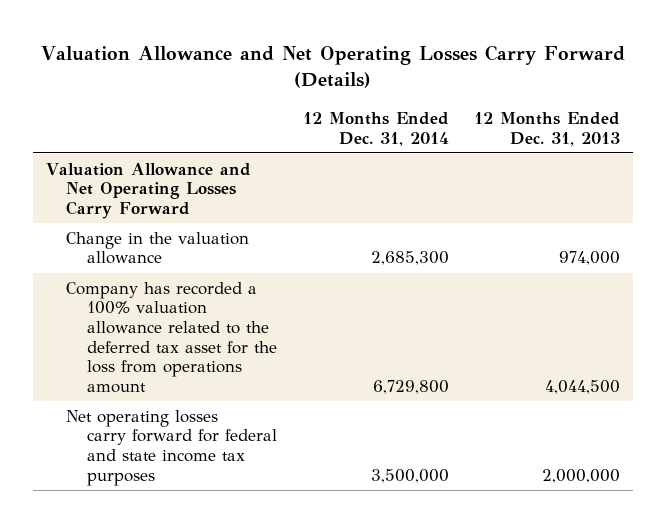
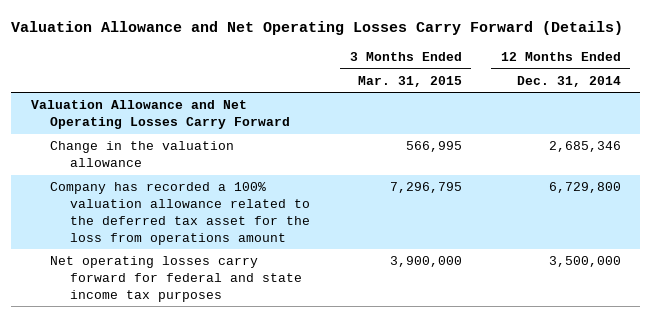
- | 12 Months Ended Dec. 31, 2014 | 12 Months Ended Dec. 31, 2013
+ | 3 Months Ended Mar. 31, 2015 | 12 Months Ended Dec. 31, 2014
- Change in the valuation allowance | 2,685,300 | 974,000
+ Change in the valuation allowance | 566,995 | 2,685,346

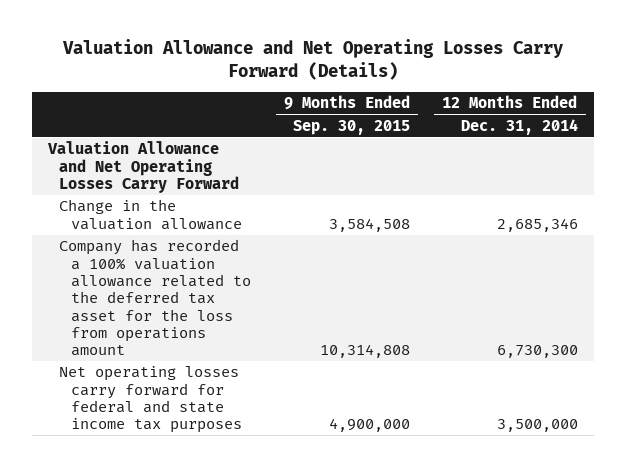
- | 3 Months Ended Mar. 31, 2015 | 12 Months Ended Dec. 31, 2014
+ | 9 Months Ended Sep. 30, 2015 | 12 Months Ended Dec. 31, 2014
- Company has recorded a 100% valuation allowance related to the deferred tax asset for the loss from operations amount | 7,296,795 | 6,729,800
+ Company has recorded a 100% valuation allowance related to the deferred tax asset for the loss from operations amount | 10,314,808 | 6,730,300

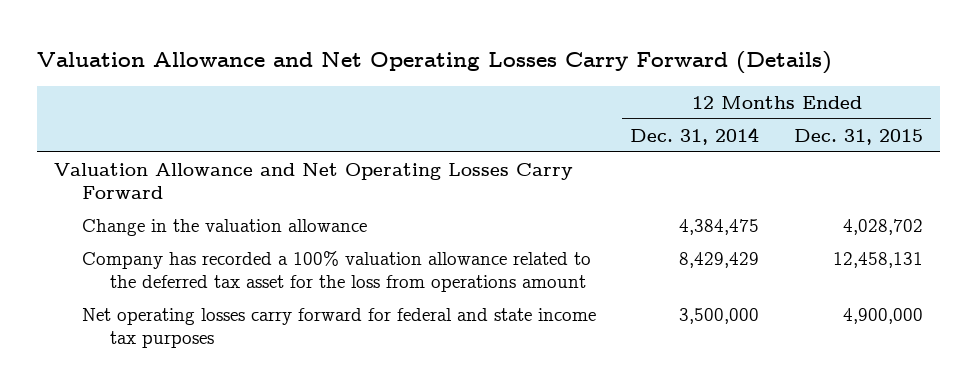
- | 9 Months Ended Sep. 30, 2015 | 12 Months Ended Dec. 31, 2014
+ | 12 Months Ended Dec. 31, 2014 | 12 Months Ended Dec. 31, 2015
- Change in the valuation allowance | 3,584,508 | 2,685,346
- Company has recorded a 100% valuation allowance related to the deferred tax asset for the loss from operations amount | 10,314,808 | 6,730,300
+ Change in the valuation allowance | 4,384,475 | 4,028,702
+ Company has recorded a 100% valuation allowance related to the deferred tax asset for the loss from operations amount | 8,429,429 | 12,458,131

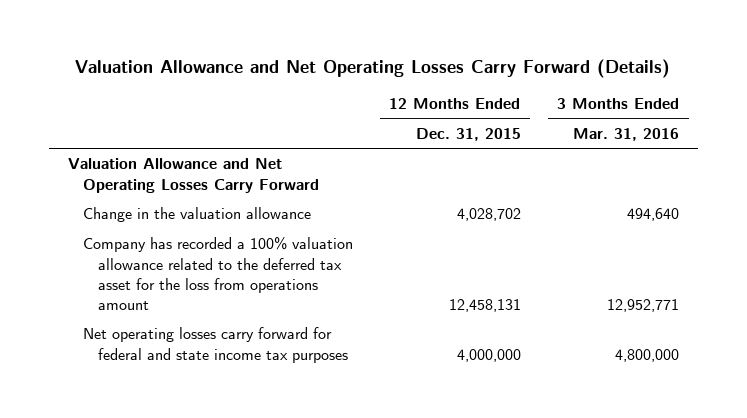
- | 12 Months Ended Dec. 31, 2014 | 12 Months Ended Dec. 31, 2015
+ | 12 Months Ended Dec. 31, 2015 | 3 Months Ended Mar. 31, 2016
- Net operating losses carry forward for federal and state income tax purposes | 3,500,000 | 4,900,000
+ Net operating losses carry forward for federal and state income tax purposes | 4,000,000 | 4,800,000

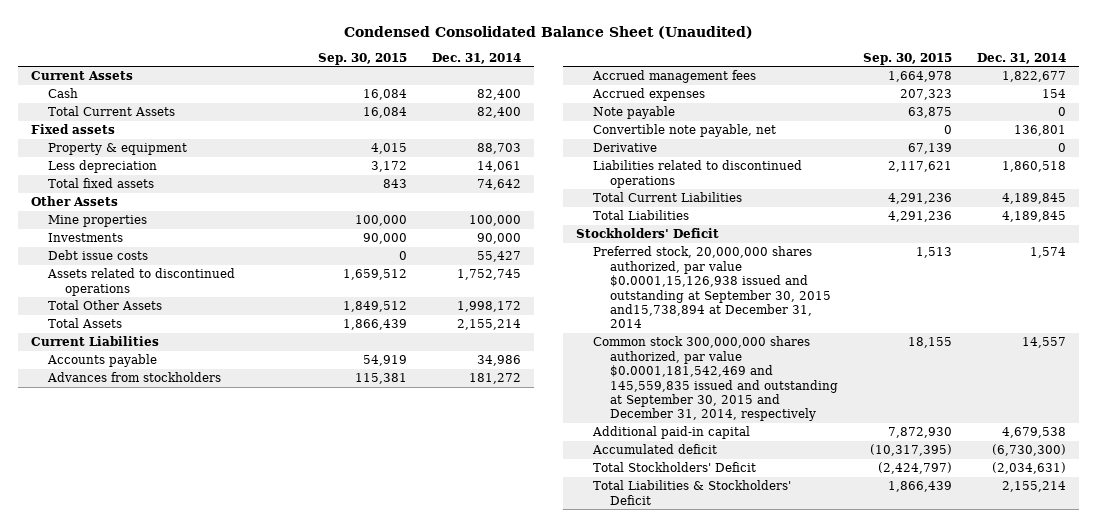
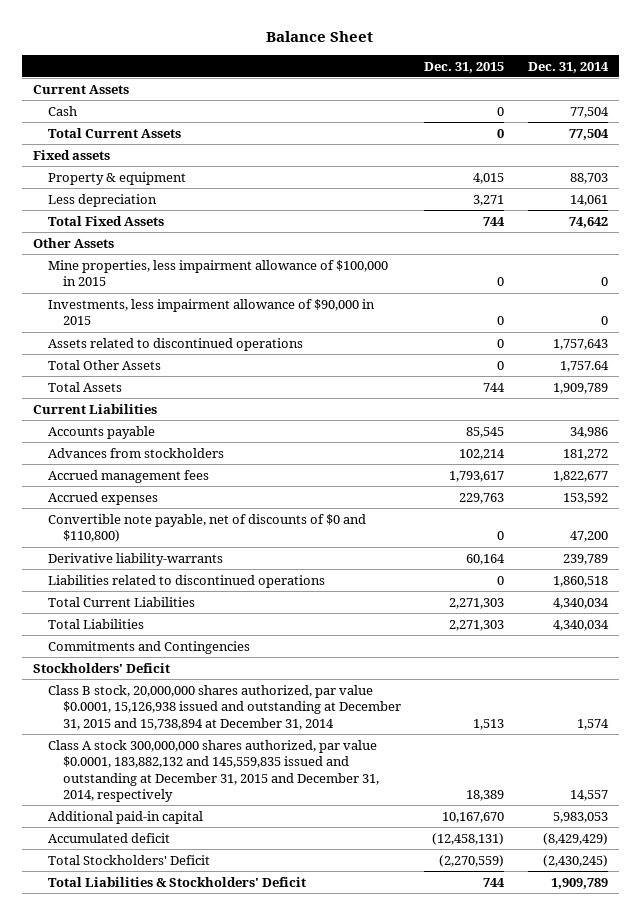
- Condensed Consolidated Balance Sheet (Unaudited)
+ Balance Sheet
- | Sep. 30, 2015 | Dec. 31, 2014
+ | Dec. 31, 2015 | Dec. 31, 2014
- Cash | 16,084 | 82,400
- Total Current Assets | 16,084 | 82,400
+ Cash | 0 | 77,504
+ Total Current Assets | 0 | 77,504
- Total fixed assets | 843 | 74,642
+ Total Fixed Assets | 744 | 74,642
- Mine properties | 100,000 | 100,000
- Investments | 90,000 | 90,000
- Debt issue costs | 0 | 55,427
- Assets related to discontinued operations | 1,659,512 | 1,752,745
- Total Other Assets | 1,849,512 | 1,998,172
- Total Assets | 1,866,439 | 2,155,214
+ Mine properties, less impairment allowance of $100,000 in 2015 | 0 | 0
+ Investments, less impairment allowance of $90,000 in 2015 | 0 | 0
+ Assets related to discontinued operations | 0 | 1,757,643
+ Total Other Assets | 0 | 1,757.64
+ Total Assets | 744 | 1,909,789
- Accrued expenses | 207,323 | 154
- Note payable | 63,875 | 0
- Convertible note payable, net | 0 | 136,801
- Derivative | 67,139 | 0
+ Accrued expenses | 229,763 | 153,592
+ Convertible note payable, net of discounts of $0 and $110,800) | 0 | 47,200
+ Derivative liability-warrants | 60,164 | 239,789
- Total Current Liabilities | 4,291,236 | 4,189,845
- Total Liabilities | 4,291,236 | 4,189,845
+ Total Current Liabilities | 2,271,303 | 4,340,034
+ Total Liabilities | 2,271,303 | 4,340,034
+ Commitments and Contingencies
- Preferred stock, 20,000,000 shares authorized, par value $0.0001,15,126,938 issued and outstanding at September 30, 2015 and15,738,894 at December 31, 2014 | 1,513 | 1,574
- Common stock 300,000,000 shares authorized, par value $0.0001,181,542,469 and 145,559,835 issued and outstanding at September 30, 2015 and December 31, 2014, respectively | 18,155 | 14,557
- Additional paid-in capital | 7,872,930 | 4,679,538
- Accumulated deficit | (10,317,395) | (6,730,300)
- Total Stockholders' Deficit | (2,424,797) | (2,034,631)
- Total Liabilities & Stockholders' Deficit | 1,866,439 | 2,155,214
+ Class B stock, 20,000,000 shares authorized, par value $0.0001, 15,126,938 issued and outstanding at December 31, 2015 and 15,738,894 at December 31, 2014 | 1,513 | 1,574
+ Class A stock 300,000,000 shares authorized, par value $0.0001, 183,882,132 and 145,559,835 issued and outstanding at December 31, 2015 and December 31, 2014, respectively | 18,389 | 14,557
+ Additional paid-in capital | 10,167,670 | 5,983,053
+ Accumulated deficit | (12,458,131) | (8,429,429)
+ Total Stockholders' Deficit | (2,270,559) | (2,430,245)
+ Total Liabilities & Stockholders' Deficit | 744 | 1,909,789

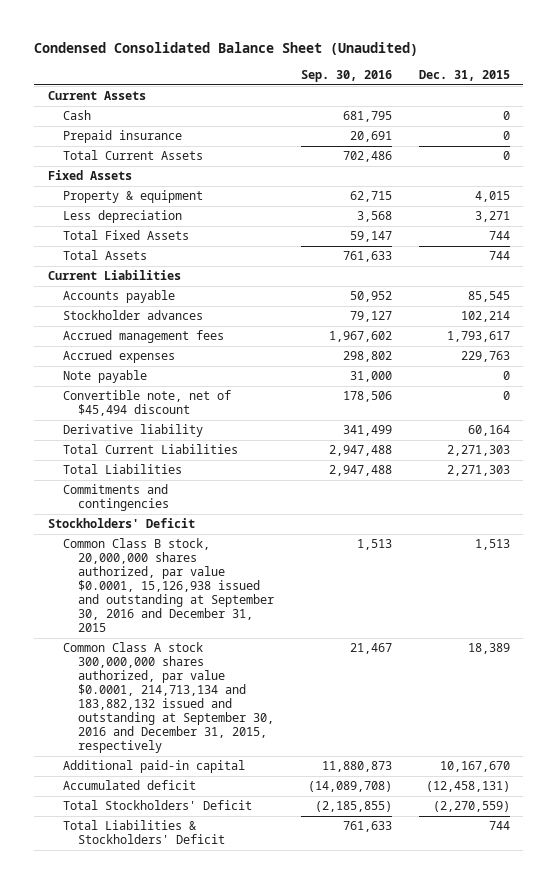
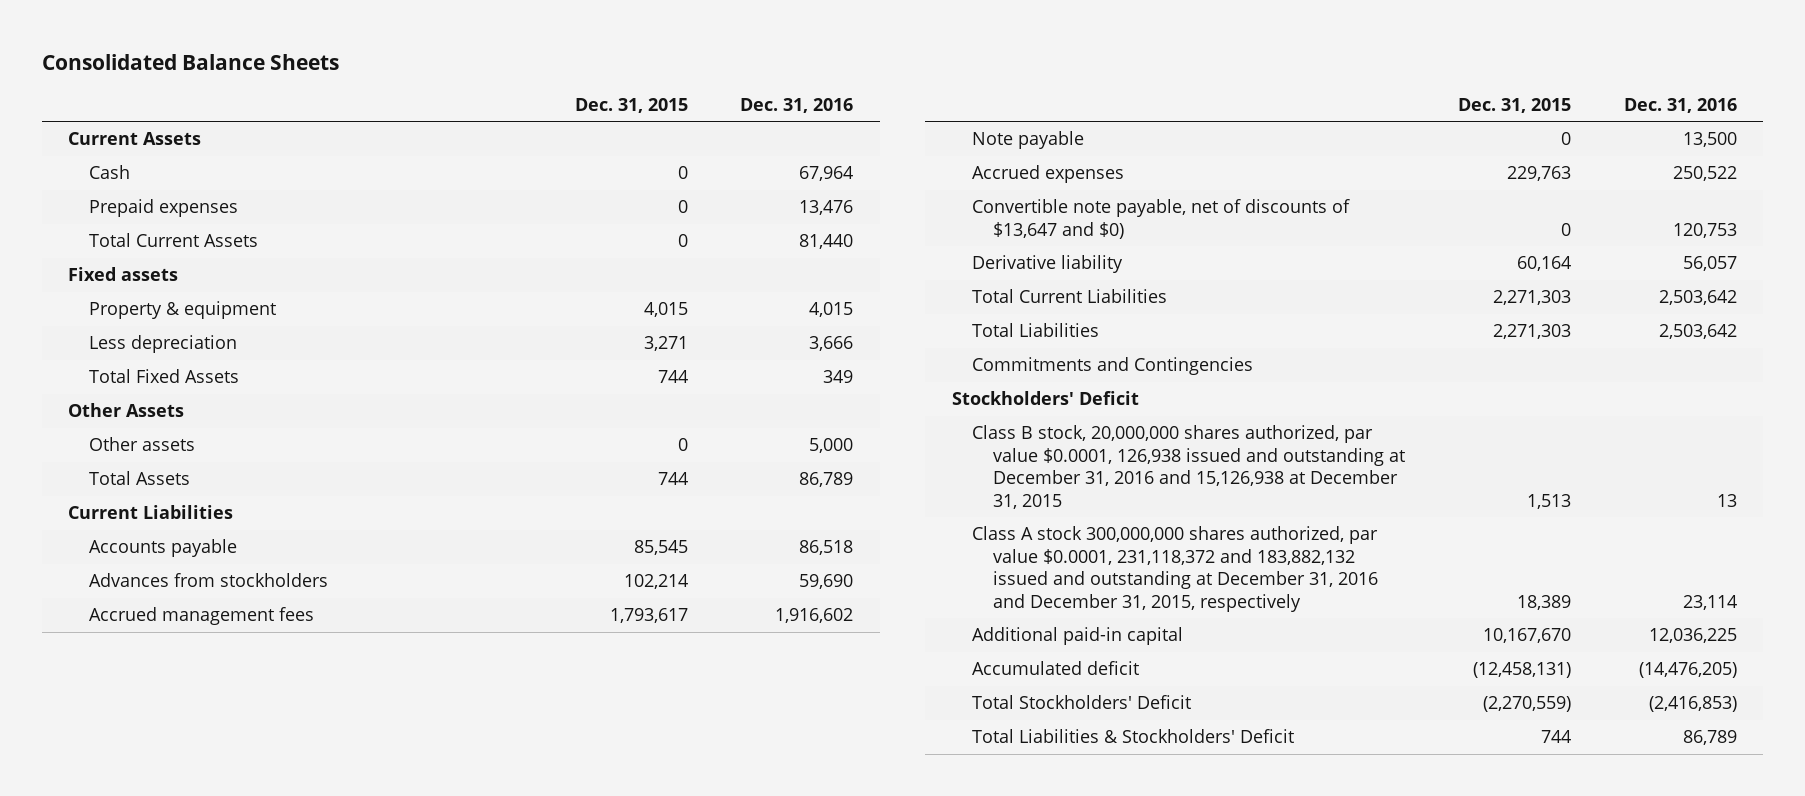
- Condensed Consolidated Balance Sheet (Unaudited)
+ Consolidated Balance Sheets
- | Sep. 30, 2016 | Dec. 31, 2015
+ | Dec. 31, 2015 | Dec. 31, 2016
- Prepaid insurance | 20,691 | 0
+ Prepaid expenses | 0 | 13,476
- Fixed Assets
+ Fixed assets
+ Other Assets
+ Other assets | 0 | 5,000
- Stockholder advances | 79,127 | 102,214
+ Advances from stockholders | 102,214 | 59,690
- Convertible note, net of $45,494 discount | 178,506 | 0
moved down: Accrued expenses | 229,763 | 250,522
+ Convertible note payable, net of discounts of $13,647 and $0) | 0 | 120,753
- Commitments and contingencies
+ Commitments and Contingencies
- Common Class B stock, 20,000,000 shares authorized, par value $0.0001, 15,126,938 issued and outstanding at September 30, 2016 and December 31, 2015 | 1,513 | 1,513
- Common Class A stock 300,000,000 shares authorized, par value $0.0001, 214,713,134 and 183,882,132 issued and outstanding at September 30, 2016 and December 31, 2015, respectively | 21,467 | 18,389
+ Class B stock, 20,000,000 shares authorized, par value $0.0001, 126,938 issued and outstanding at December 31, 2016 and 15,126,938 at December 31, 2015 | 1,513 | 13
+ Class A stock 300,000,000 shares authorized, par value $0.0001, 231,118,372 and 183,882,132 issued and outstanding at December 31, 2016 and December 31, 2015, respectively | 18,389 | 23,114

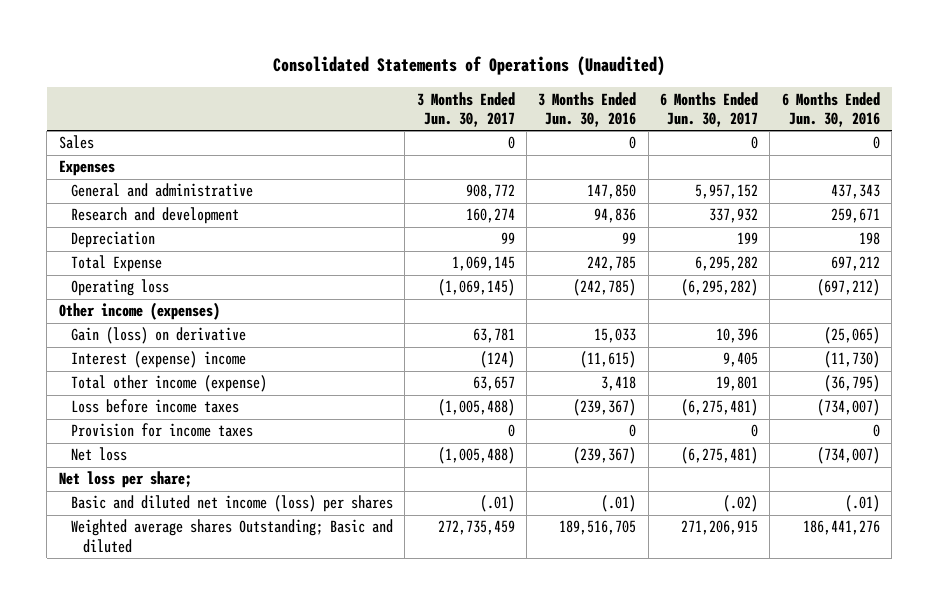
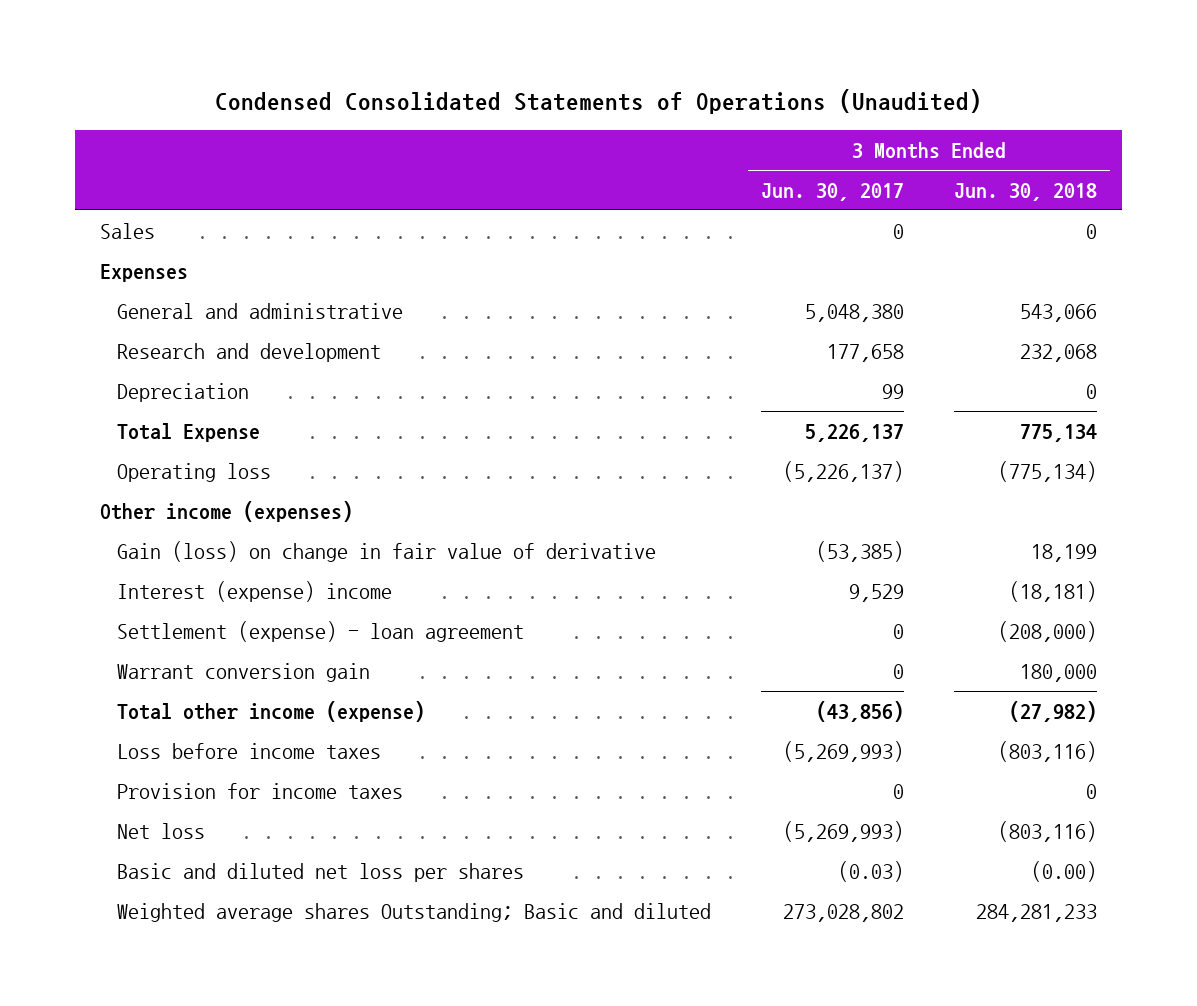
- Consolidated Statements of Operations (Unaudited)
+ Condensed Consolidated Statements of Operations (Unaudited)
- | 3 Months Ended Jun. 30, 2017 | 3 Months Ended Jun. 30, 2016 | 6 Months Ended Jun. 30, 2017 | 6 Months Ended Jun. 30, 2016
+ | 3 Months Ended Jun. 30, 2017 | 3 Months Ended Jun. 30, 2018
- General and administrative | 908,772 | 147,850 | 5,957,152 | 437,343
- Research and development | 160,274 | 94,836 | 337,932 | 259,671
+ General and administrative | 5,048,380 | 543,066
+ Research and development | 177,658 | 232,068
- Total Expense | 1,069,145 | 242,785 | 6,295,282 | 697,212
- Operating loss | (1,069,145) | (242,785) | (6,295,282) | (697,212)
+ Total Expense | 5,226,137 | 775,134
+ Operating loss | (5,226,137) | (775,134)
- Gain (loss) on derivative | 63,781 | 15,033 | 10,396 | (25,065)
- Interest (expense) income | (124) | (11,615) | 9,405 | (11,730)
- Total other income (expense) | 63,657 | 3,418 | 19,801 | (36,795)
- Loss before income taxes | (1,005,488) | (239,367) | (6,275,481) | (734,007)
+ Gain (loss) on change in fair value of derivative | (53,385) | 18,199
+ Interest (expense) income | 9,529 | (18,181)
+ Settlement (expense) - loan agreement | 0 | (208,000)
+ Warrant conversion gain | 0 | 180,000
+ Total other income (expense) | (43,856) | (27,982)
+ Loss before income taxes | (5,269,993) | (803,116)
- Net loss | (1,005,488) | (239,367) | (6,275,481) | (734,007)
- Net loss per share;
- Basic and diluted net income (loss) per shares | (.01) | (.01) | (.02) | (.01)
- Weighted average shares Outstanding; Basic and diluted | 272,735,459 | 189,516,705 | 271,206,915 | 186,441,276
+ Net loss | (5,269,993) | (803,116)
+ Basic and diluted net loss per shares | (0.03) | (0.00)
+ Weighted average shares Outstanding; Basic and diluted | 273,028,802 | 284,281,233

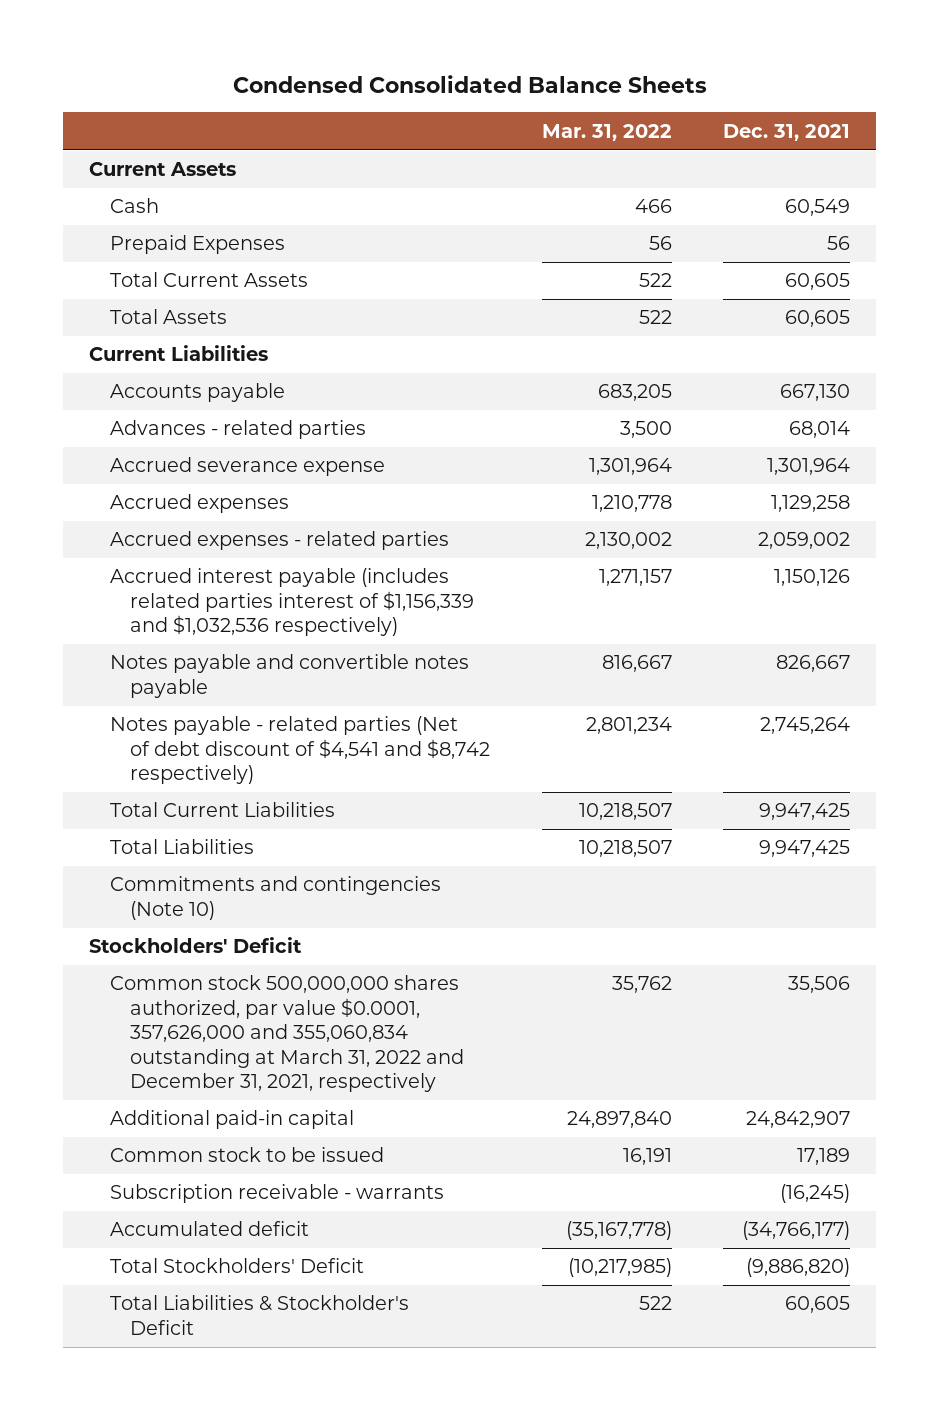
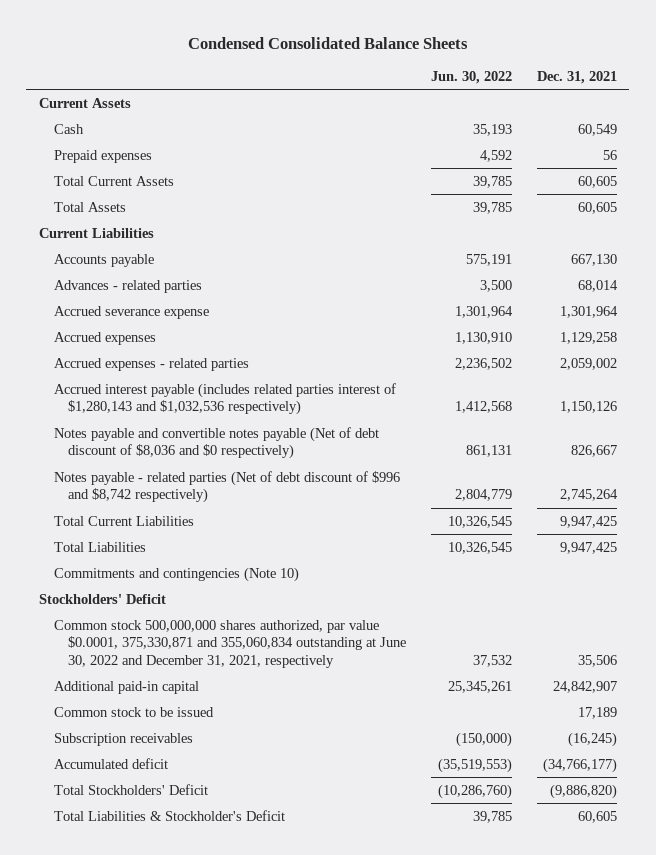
- | Mar. 31, 2022 | Dec. 31, 2021
+ | Jun. 30, 2022 | Dec. 31, 2021
- Prepaid Expenses | 56 | 56
+ Prepaid expenses | 4,592 | 56
- Accrued interest payable (includes related parties interest of $1,156,339 and $1,032,536 respectively) | 1,271,157 | 1,150,126
- Notes payable and convertible notes payable | 816,667 | 826,667
- Notes payable - related parties (Net of debt discount of $4,541 and $8,742 respectively) | 2,801,234 | 2,745,264
+ Accrued interest payable (includes related parties interest of $1,280,143 and $1,032,536 respectively) | 1,412,568 | 1,150,126
+ Notes payable and convertible notes payable (Net of debt discount of $8,036 and $0 respectively) | 861,131 | 826,667
+ Notes payable - related parties (Net of debt discount of $996 and $8,742 respectively) | 2,804,779 | 2,745,264
- Common stock 500,000,000 shares authorized, par value $0.0001, 357,626,000 and 355,060,834 outstanding at March 31, 2022 and December 31, 2021, respectively | 35,762 | 35,506
+ Common stock 500,000,000 shares authorized, par value $0.0001, 375,330,871 and 355,060,834 outstanding at June 30, 2022 and December 31, 2021, respectively | 37,532 | 35,506
- Subscription receivable - warrants | | (16,245)
+ Subscription receivables | (150,000) | (16,245)

